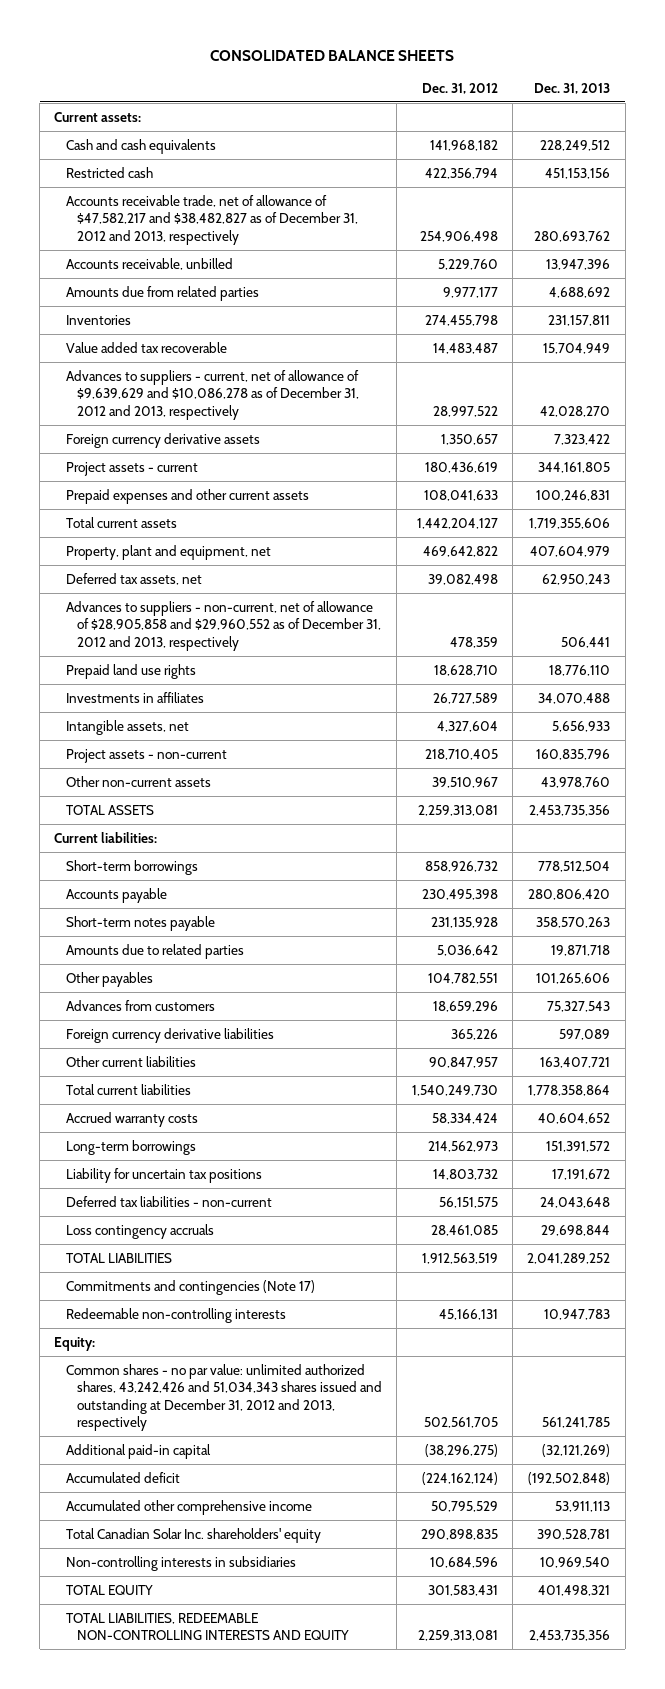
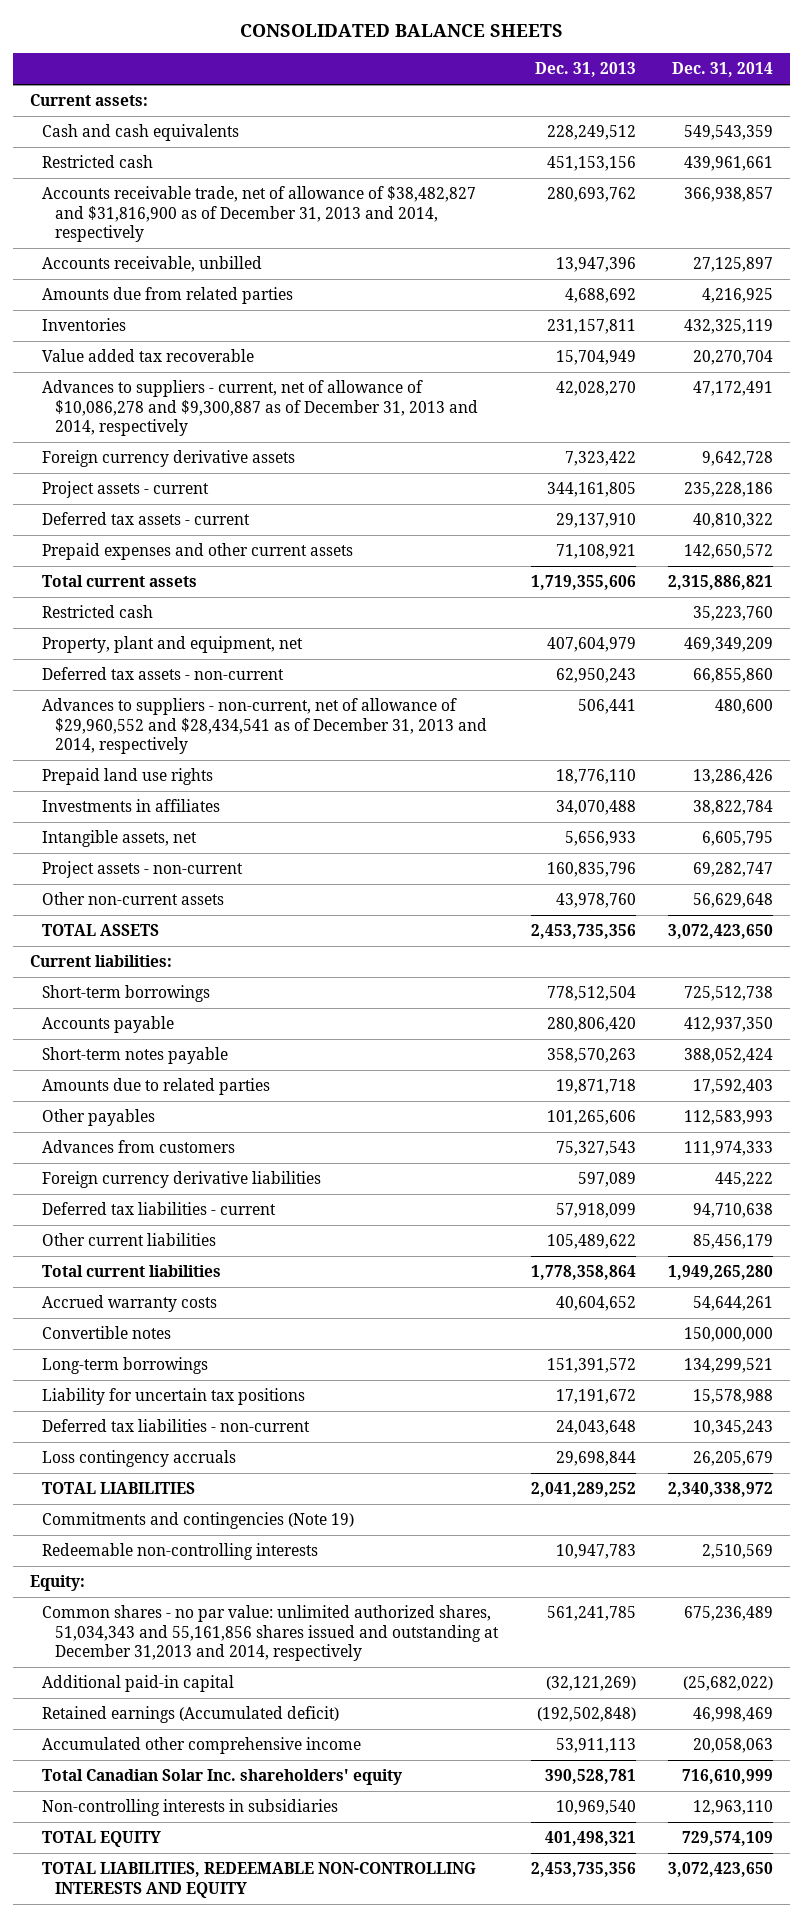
- | Dec. 31, 2012 | Dec. 31, 2013
+ | Dec. 31, 2013 | Dec. 31, 2014
- Accounts receivable trade, net of allowance of $47,582,217 and $38,482,827 as of December 31, 2012 and 2013, respectively | 254,906,498 | 280,693,762
+ Accounts receivable trade, net of allowance of $38,482,827 and $31,816,900 as of December 31, 2013 and 2014, respectively | 280,693,762 | 366,938,857
- Advances to suppliers - current, net of allowance of $9,639,629 and $10,086,278 as of December 31, 2012 and 2013, respectively | 28,997,522 | 42,028,270
+ Advances to suppliers - current, net of allowance of $10,086,278 and $9,300,887 as of December 31, 2013 and 2014, respectively | 42,028,270 | 47,172,491
- Prepaid expenses and other current assets | 108,041,633 | 100,246,831
+ Deferred tax assets - current | 29,137,910 | 40,810,322
+ Prepaid expenses and other current assets | 71,108,921 | 142,650,572
+ Restricted cash | | 35,223,760
- Deferred tax assets, net | 39,082,498 | 62,950,243
- Advances to suppliers - non-current, net of allowance of $28,905,858 and $29,960,552 as of December 31, 2012 and 2013, respectively | 478,359 | 506,441
+ Deferred tax assets - non-current | 62,950,243 | 66,855,860
+ Advances to suppliers - non-current, net of allowance of $29,960,552 and $28,434,541 as of December 31, 2013 and 2014, respectively | 506,441 | 480,600
- Other current liabilities | 90,847,957 | 163,407,721
+ Deferred tax liabilities - current | 57,918,099 | 94,710,638
+ Other current liabilities | 105,489,622 | 85,456,179
+ Convertible notes | | 150,000,000
- Commitments and contingencies (Note 17)
+ Commitments and contingencies (Note 19)
- Common shares - no par value: unlimited authorized shares, 43,242,426 and 51,034,343 shares issued and outstanding at December 31, 2012 and 2013, respectively | 502,561,705 | 561,241,785
+ Common shares - no par value: unlimited authorized shares, 51,034,343 and 55,161,856 shares issued and outstanding at December 31,2013 and 2014, respectively | 561,241,785 | 675,236,489
- Accumulated deficit | (224,162,124) | (192,502,848)
+ Retained earnings (Accumulated deficit) | (192,502,848) | 46,998,469

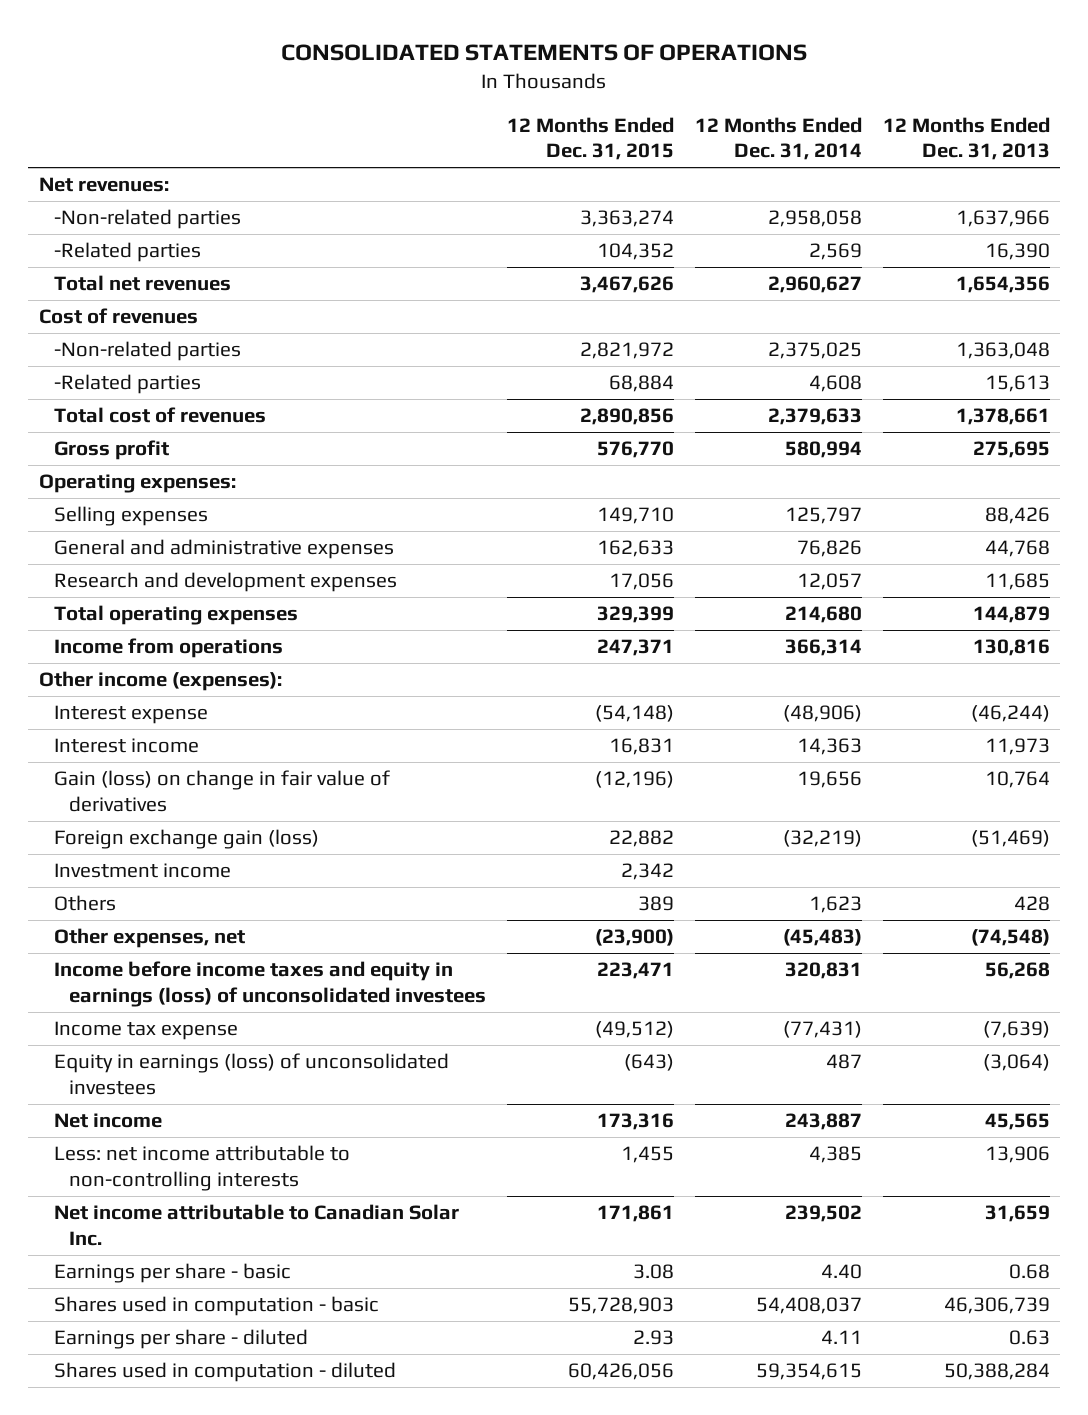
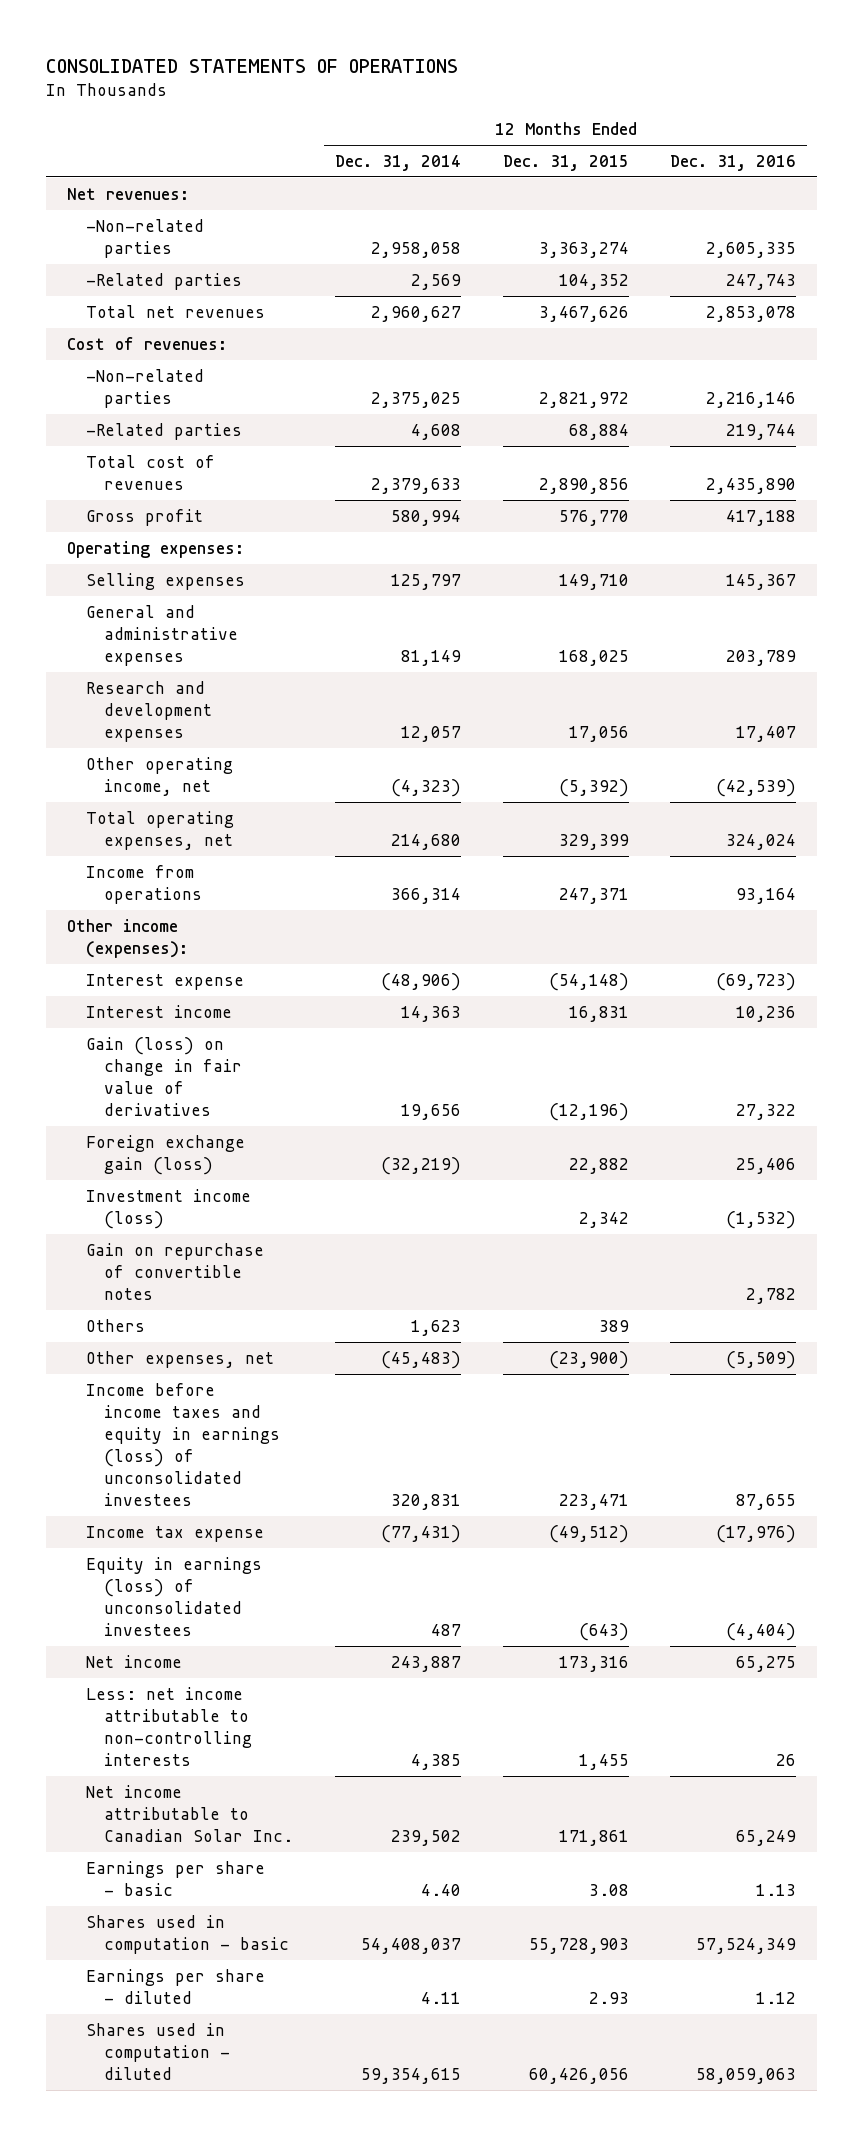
- | 12 Months Ended Dec. 31, 2015 | 12 Months Ended Dec. 31, 2014 | 12 Months Ended Dec. 31, 2013
+ | 12 Months Ended Dec. 31, 2014 | 12 Months Ended Dec. 31, 2015 | 12 Months Ended Dec. 31, 2016
- Cost of revenues
+ Cost of revenues:
- General and administrative expenses | 162,633 | 76,826 | 44,768
+ General and administrative expenses | 81,149 | 168,025 | 203,789
- Total operating expenses | 329,399 | 214,680 | 144,879
+ Other operating income, net | (4,323) | (5,392) | (42,539)
+ Total operating expenses, net | 214,680 | 329,399 | 324,024
- Investment income | 2,342 | |
+ Investment income (loss) | | 2,342 | (1,532)
+ Gain on repurchase of convertible notes | | | 2,782

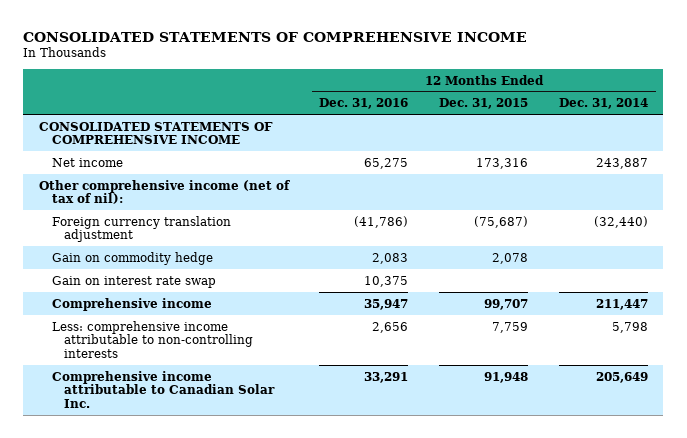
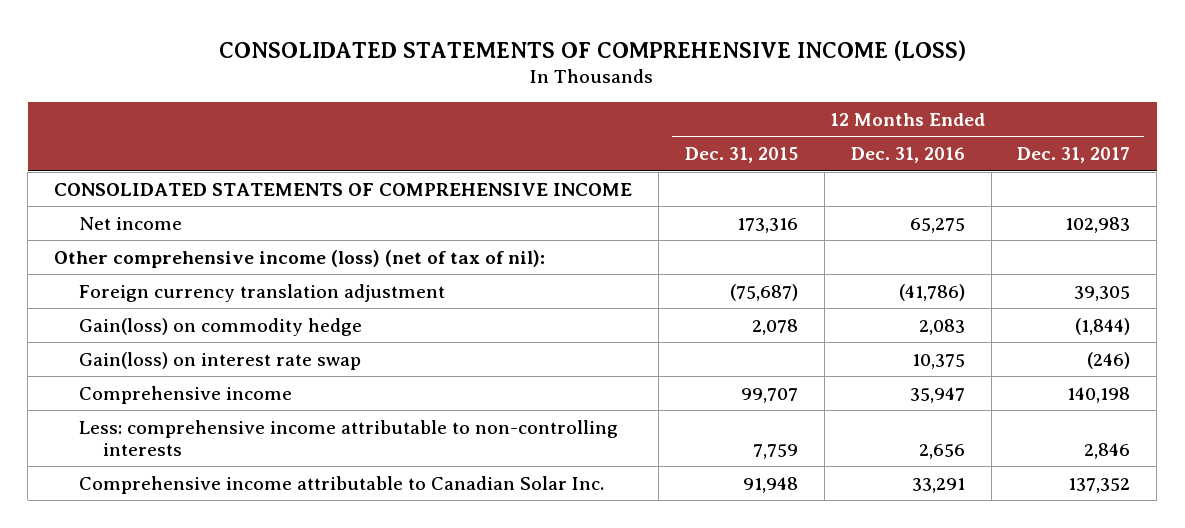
- CONSOLIDATED STATEMENTS OF COMPREHENSIVE INCOME
+ CONSOLIDATED STATEMENTS OF COMPREHENSIVE INCOME (LOSS)
- | 12 Months Ended Dec. 31, 2016 | 12 Months Ended Dec. 31, 2015 | 12 Months Ended Dec. 31, 2014
+ | 12 Months Ended Dec. 31, 2015 | 12 Months Ended Dec. 31, 2016 | 12 Months Ended Dec. 31, 2017
- Other comprehensive income (net of tax of nil):
+ Other comprehensive income (loss) (net of tax of nil):
- Gain on commodity hedge | 2,083 | 2,078 |
- Gain on interest rate swap | 10,375 | |
+ Gain(loss) on commodity hedge | 2,078 | 2,083 | (1,844)
+ Gain(loss) on interest rate swap | | 10,375 | (246)

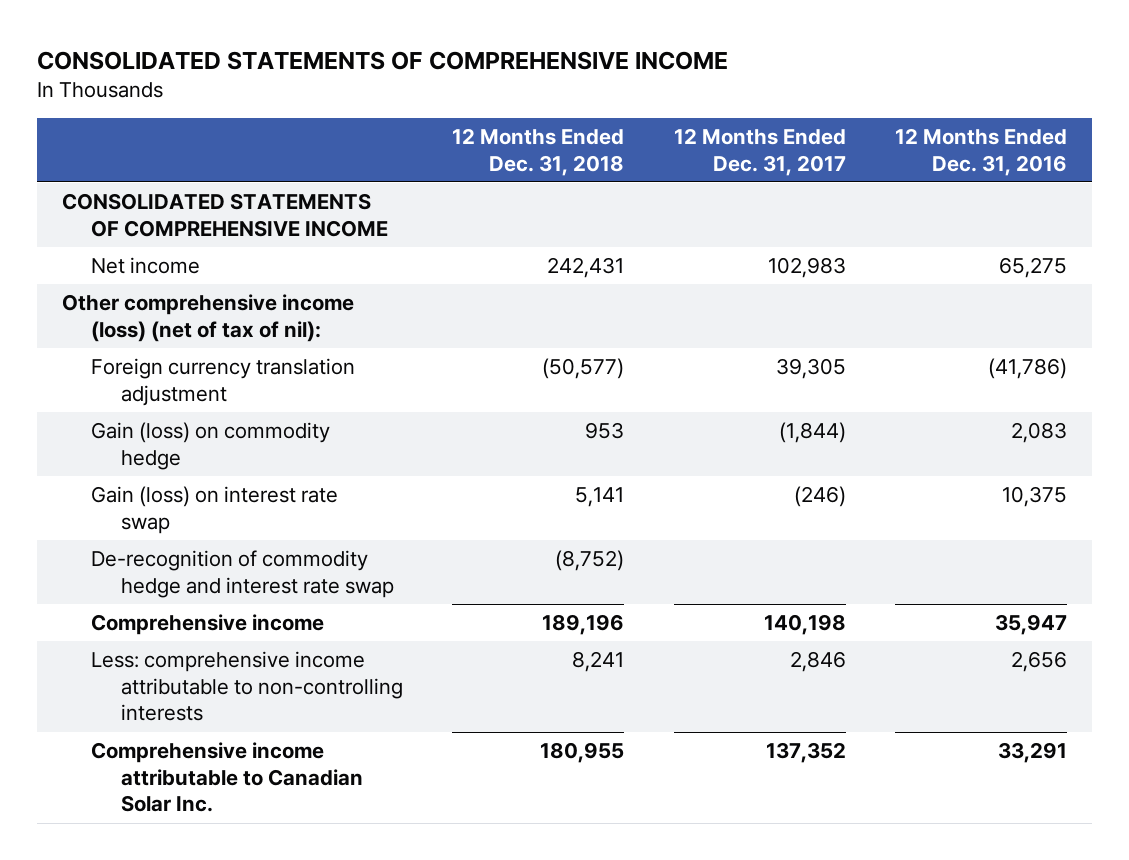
- CONSOLIDATED STATEMENTS OF COMPREHENSIVE INCOME (LOSS)
+ CONSOLIDATED STATEMENTS OF COMPREHENSIVE INCOME
- | 12 Months Ended Dec. 31, 2015 | 12 Months Ended Dec. 31, 2016 | 12 Months Ended Dec. 31, 2017
+ | 12 Months Ended Dec. 31, 2018 | 12 Months Ended Dec. 31, 2017 | 12 Months Ended Dec. 31, 2016
- Gain(loss) on commodity hedge | 2,078 | 2,083 | (1,844)
- Gain(loss) on interest rate swap | | 10,375 | (246)
+ Gain (loss) on commodity hedge | 953 | (1,844) | 2,083
+ Gain (loss) on interest rate swap | 5,141 | (246) | 10,375
+ De-recognition of commodity hedge and interest rate swap | (8,752) | |

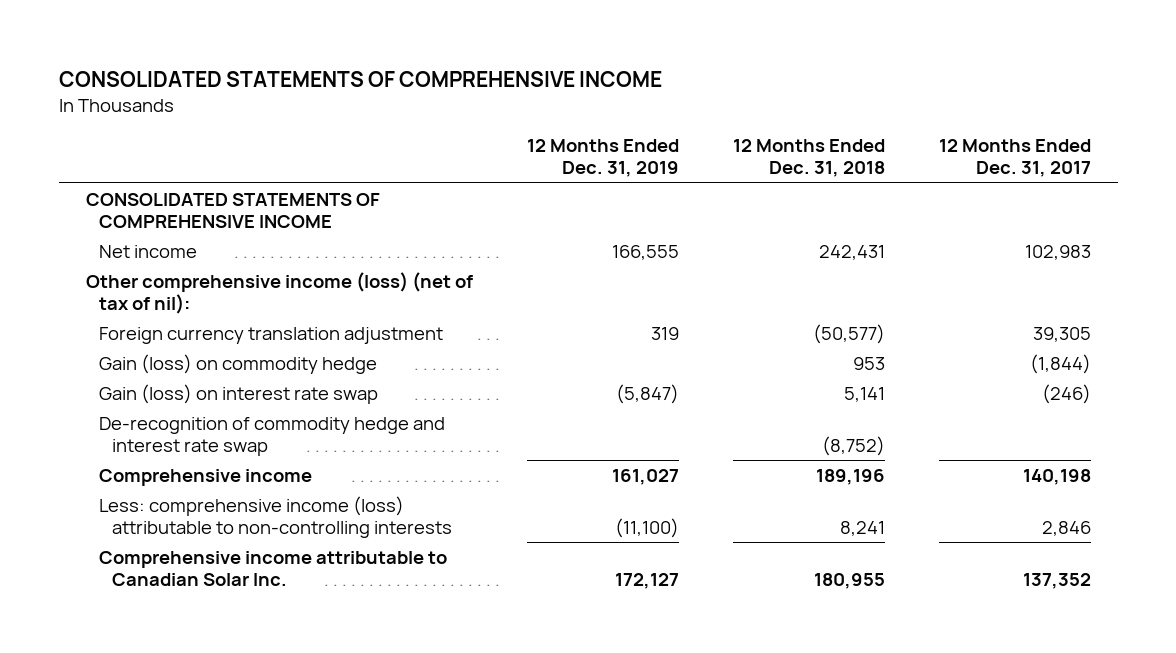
- | 12 Months Ended Dec. 31, 2018 | 12 Months Ended Dec. 31, 2017 | 12 Months Ended Dec. 31, 2016
+ | 12 Months Ended Dec. 31, 2019 | 12 Months Ended Dec. 31, 2018 | 12 Months Ended Dec. 31, 2017
- Less: comprehensive income attributable to non-controlling interests | 8,241 | 2,846 | 2,656
+ Less: comprehensive income (loss) attributable to non-controlling interests | (11,100) | 8,241 | 2,846

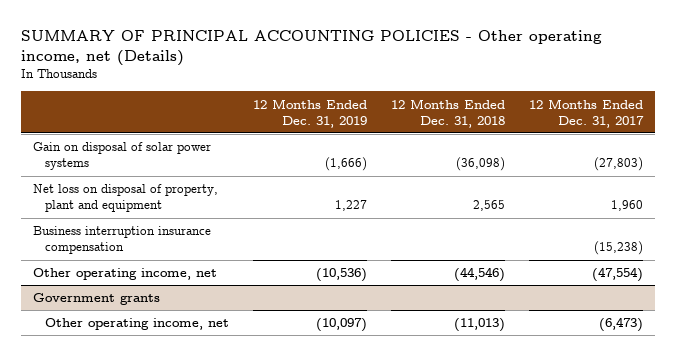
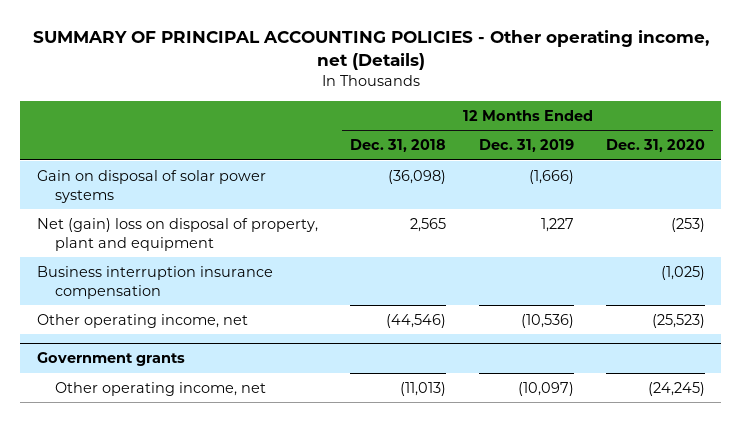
- | 12 Months Ended Dec. 31, 2019 | 12 Months Ended Dec. 31, 2018 | 12 Months Ended Dec. 31, 2017
+ | 12 Months Ended Dec. 31, 2018 | 12 Months Ended Dec. 31, 2019 | 12 Months Ended Dec. 31, 2020
- Net loss on disposal of property, plant and equipment | 1,227 | 2,565 | 1,960
+ Net (gain) loss on disposal of property, plant and equipment | 2,565 | 1,227 | (253)

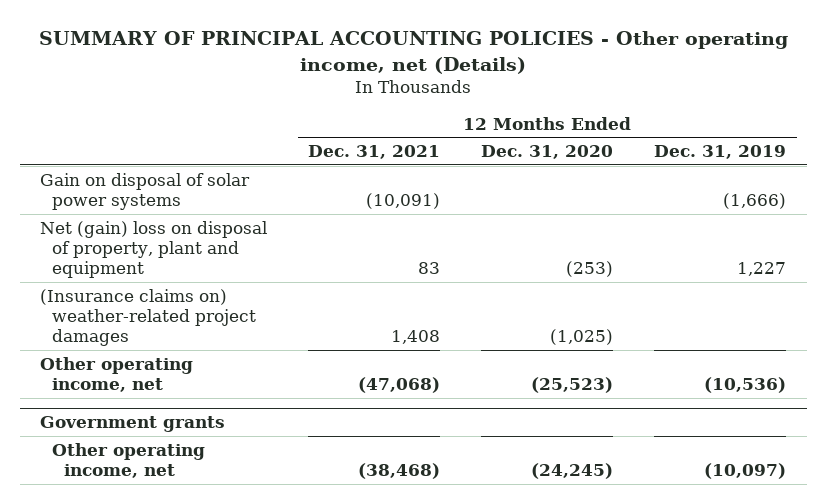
- | 12 Months Ended Dec. 31, 2018 | 12 Months Ended Dec. 31, 2019 | 12 Months Ended Dec. 31, 2020
+ | 12 Months Ended Dec. 31, 2021 | 12 Months Ended Dec. 31, 2020 | 12 Months Ended Dec. 31, 2019
- Business interruption insurance compensation | | | (1,025)
+ (Insurance claims on) weather-related project damages | 1,408 | (1,025) |

